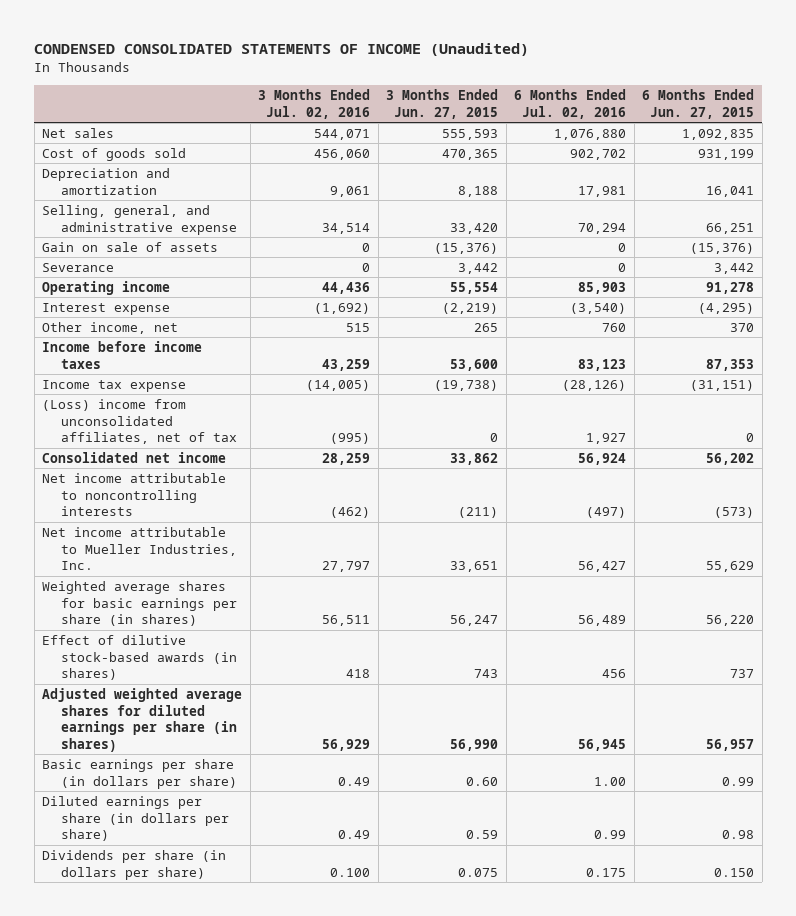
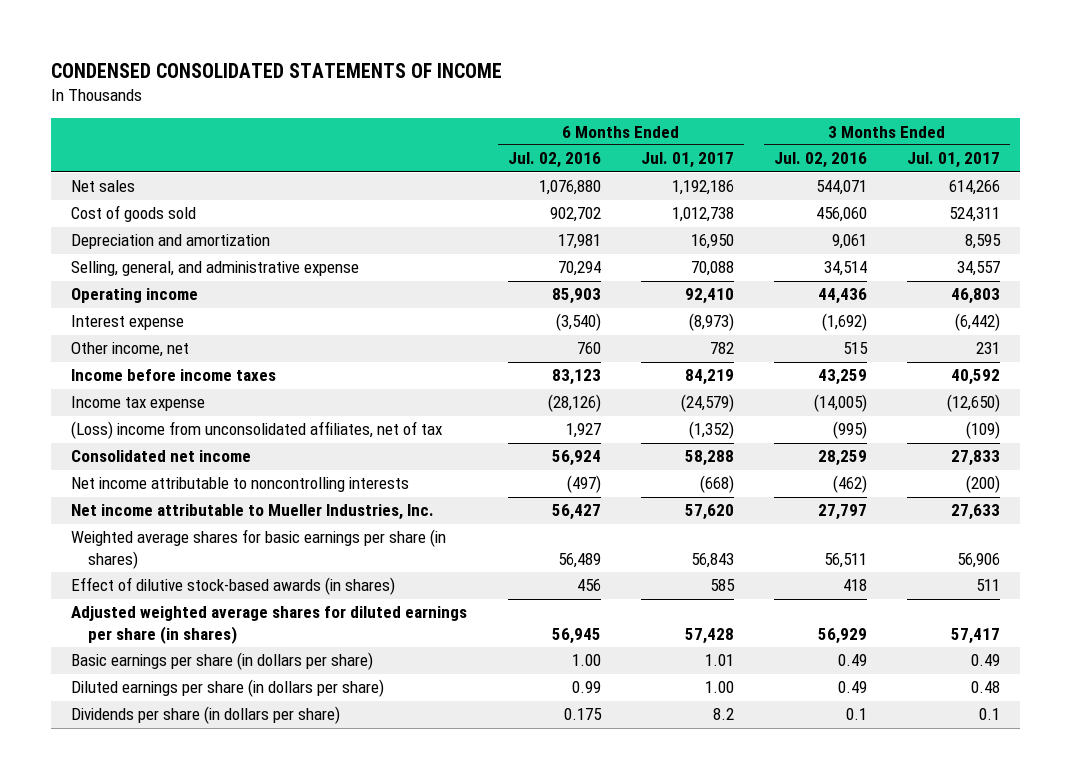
- CONDENSED CONSOLIDATED STATEMENTS OF INCOME (Unaudited)
+ CONDENSED CONSOLIDATED STATEMENTS OF INCOME
- | 3 Months Ended Jul. 02, 2016 | 3 Months Ended Jun. 27, 2015 | 6 Months Ended Jul. 02, 2016 | 6 Months Ended Jun. 27, 2015
+ | 6 Months Ended Jul. 02, 2016 | 6 Months Ended Jul. 01, 2017 | 3 Months Ended Jul. 02, 2016 | 3 Months Ended Jul. 01, 2017
- Gain on sale of assets | 0 | (15,376) | 0 | (15,376)
- Severance | 0 | 3,442 | 0 | 3,442
- Dividends per share (in dollars per share) | 0.100 | 0.075 | 0.175 | 0.150
+ Dividends per share (in dollars per share) | 0.175 | 8.2 | 0.1 | 0.1

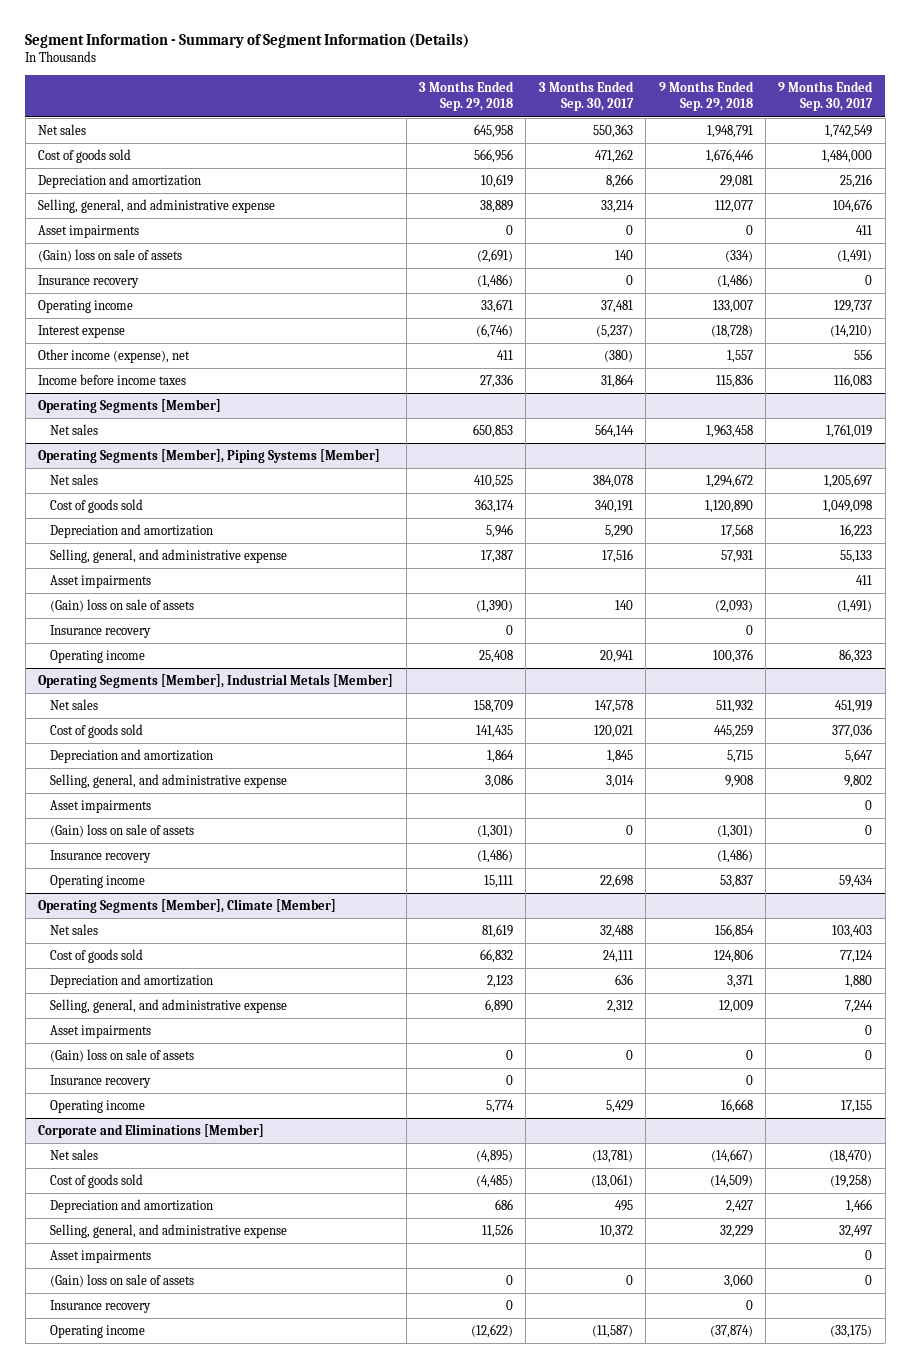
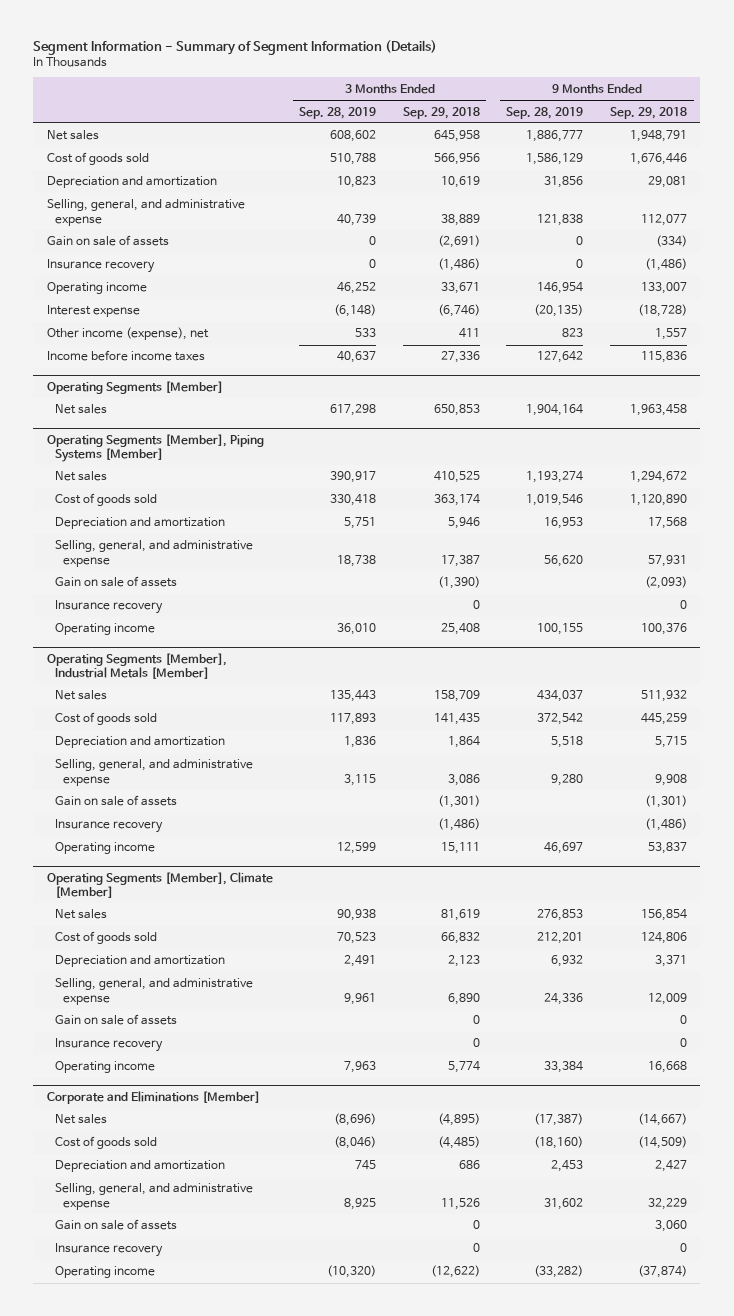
- | 3 Months Ended Sep. 29, 2018 | 3 Months Ended Sep. 30, 2017 | 9 Months Ended Sep. 29, 2018 | 9 Months Ended Sep. 30, 2017
+ | 3 Months Ended Sep. 28, 2019 | 3 Months Ended Sep. 29, 2018 | 9 Months Ended Sep. 28, 2019 | 9 Months Ended Sep. 29, 2018
- Asset impairments | 0 | 0 | 0 | 411
- (Gain) loss on sale of assets | (2,691) | 140 | (334) | (1,491)
+ Gain on sale of assets | 0 | (2,691) | 0 | (334)
@ Operating Segments [Member], Piping Systems [Member]
- Asset impairments | | | | 411
- (Gain) loss on sale of assets | (1,390) | 140 | (2,093) | (1,491)
+ Gain on sale of assets | | (1,390) | | (2,093)
@ Operating Segments [Member], Industrial Metals [Member]
- Asset impairments | | | | 0
- (Gain) loss on sale of assets | (1,301) | 0 | (1,301) | 0
+ Gain on sale of assets | | (1,301) | | (1,301)
@ Operating Segments [Member], Climate [Member]
- Asset impairments | | | | 0
- (Gain) loss on sale of assets | 0 | 0 | 0 | 0
+ Gain on sale of assets | | 0 | | 0
@ Corporate and Eliminations [Member]
- Asset impairments | | | | 0
- (Gain) loss on sale of assets | 0 | 0 | 3,060 | 0
+ Gain on sale of assets | | 0 | | 3,060

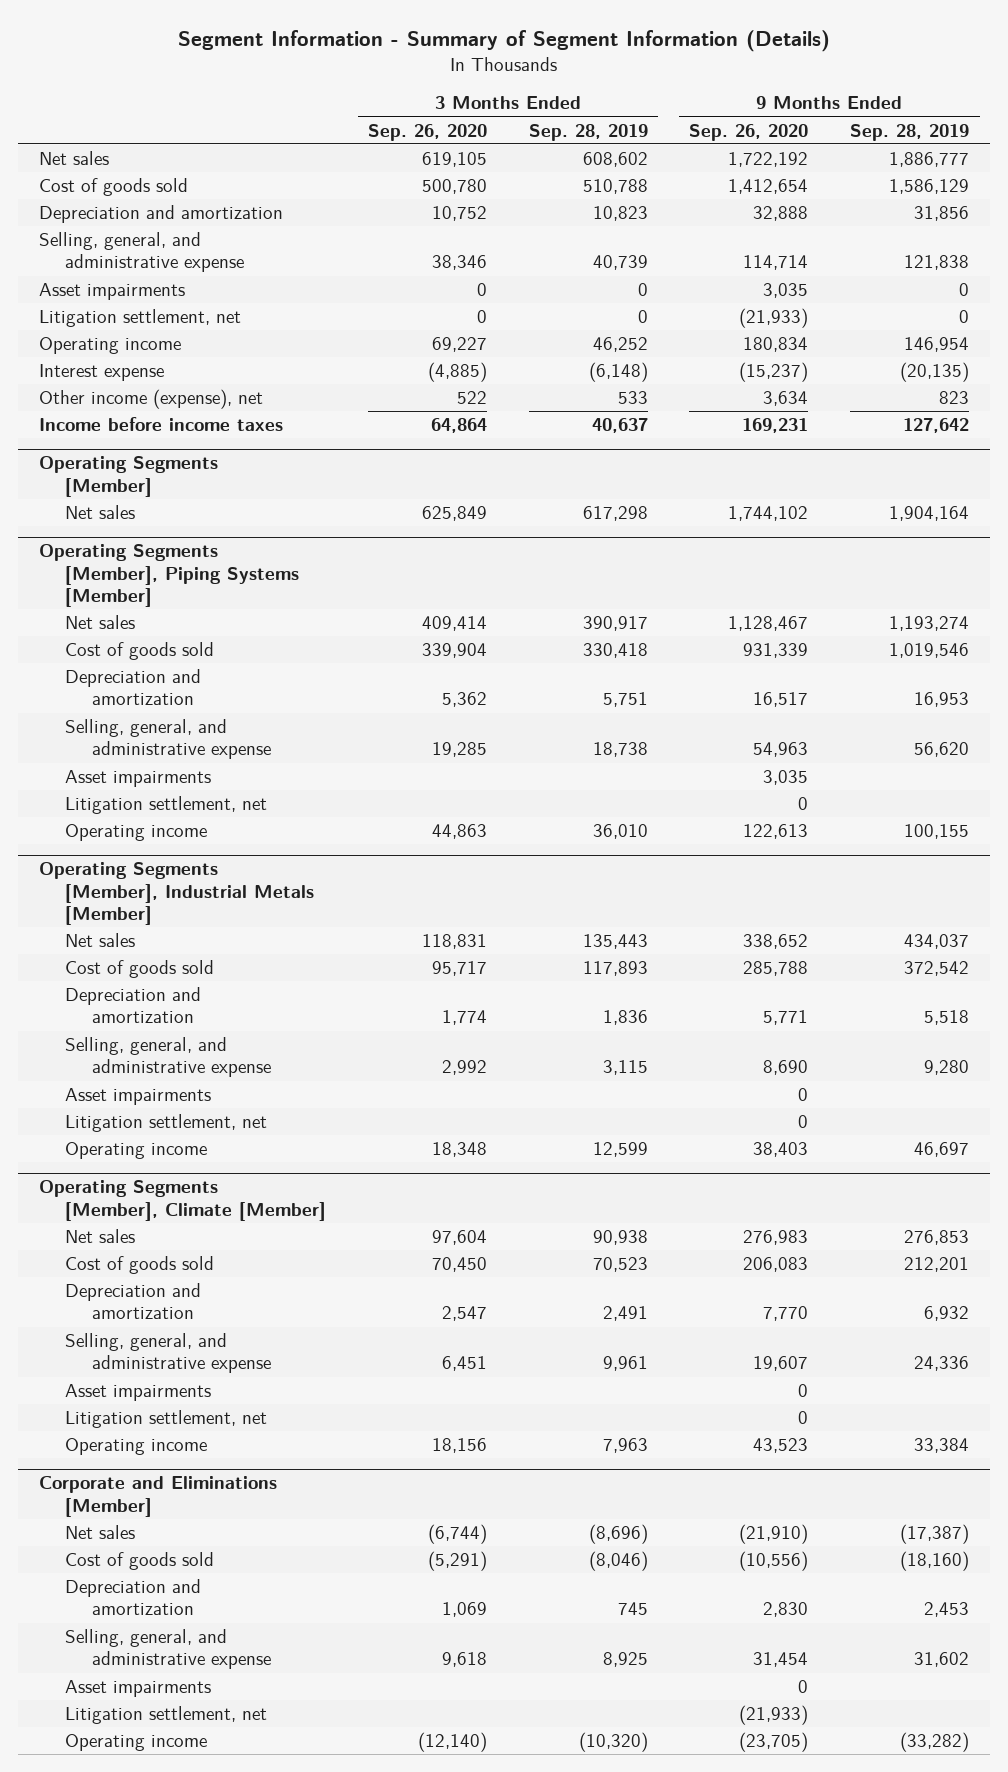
- | 3 Months Ended Sep. 28, 2019 | 3 Months Ended Sep. 29, 2018 | 9 Months Ended Sep. 28, 2019 | 9 Months Ended Sep. 29, 2018
+ | 3 Months Ended Sep. 26, 2020 | 3 Months Ended Sep. 28, 2019 | 9 Months Ended Sep. 26, 2020 | 9 Months Ended Sep. 28, 2019
- Gain on sale of assets | 0 | (2,691) | 0 | (334)
- Insurance recovery | 0 | (1,486) | 0 | (1,486)
+ Asset impairments | 0 | 0 | 3,035 | 0
+ Litigation settlement, net | 0 | 0 | (21,933) | 0
@ Operating Segments [Member], Piping Systems [Member]
- Gain on sale of assets | | (1,390) | | (2,093)
- Insurance recovery | | 0 | | 0
+ Asset impairments | | | 3,035 |
+ Litigation settlement, net | | | 0 |
@ Operating Segments [Member], Industrial Metals [Member]
- Gain on sale of assets | | (1,301) | | (1,301)
- Insurance recovery | | (1,486) | | (1,486)
+ Asset impairments | | | 0 |
+ Litigation settlement, net | | | 0 |
@ Operating Segments [Member], Climate [Member]
- Gain on sale of assets | | 0 | | 0
- Insurance recovery | | 0 | | 0
+ Asset impairments | | | 0 |
+ Litigation settlement, net | | | 0 |
@ Corporate and Eliminations [Member]
- Gain on sale of assets | | 0 | | 3,060
- Insurance recovery | | 0 | | 0
+ Asset impairments | | | 0 |
+ Litigation settlement, net | | | (21,933) |

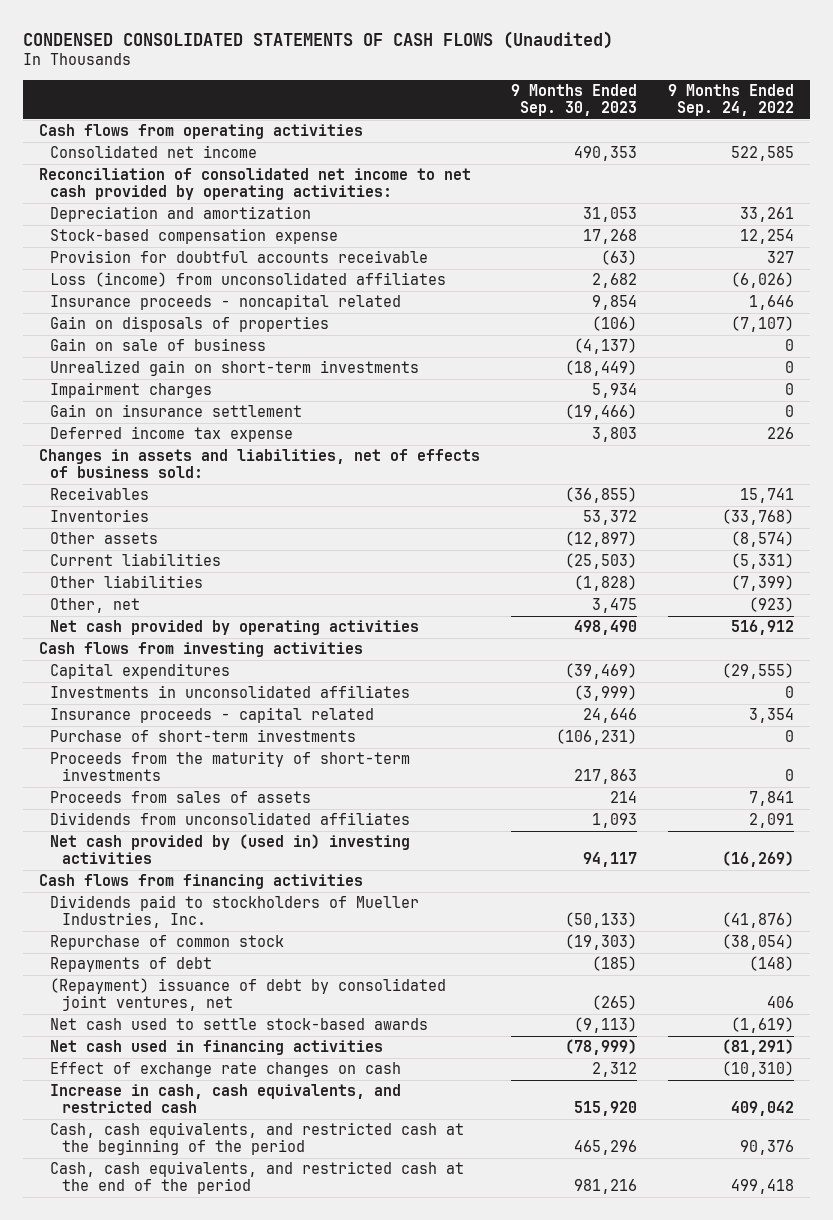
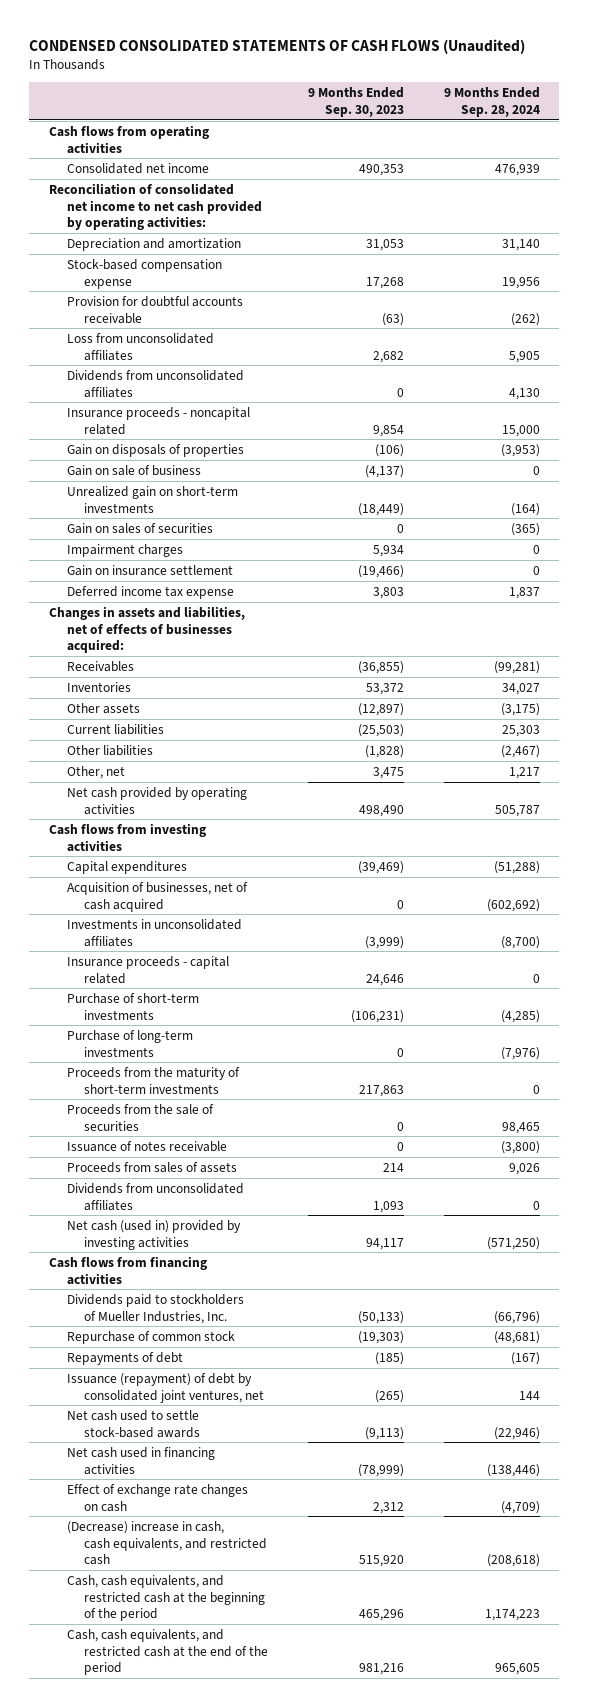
- | 9 Months Ended Sep. 30, 2023 | 9 Months Ended Sep. 24, 2022
+ | 9 Months Ended Sep. 30, 2023 | 9 Months Ended Sep. 28, 2024
- Loss (income) from unconsolidated affiliates | 2,682 | (6,026)
+ Loss from unconsolidated affiliates | 2,682 | 5,905
+ Dividends from unconsolidated affiliates | 0 | 4,130
+ Gain on sales of securities | 0 | (365)
- Changes in assets and liabilities, net of effects of business sold:
+ Changes in assets and liabilities, net of effects of businesses acquired:
+ Acquisition of businesses, net of cash acquired | 0 | (602,692)
+ Purchase of long-term investments | 0 | (7,976)
+ Proceeds from the sale of securities | 0 | 98,465
+ Issuance of notes receivable | 0 | (3,800)
- Net cash provided by (used in) investing activities | 94,117 | (16,269)
+ Net cash (used in) provided by investing activities | 94,117 | (571,250)
- (Repayment) issuance of debt by consolidated joint ventures, net | (265) | 406
+ Issuance (repayment) of debt by consolidated joint ventures, net | (265) | 144
- Increase in cash, cash equivalents, and restricted cash | 515,920 | 409,042
+ (Decrease) increase in cash, cash equivalents, and restricted cash | 515,920 | (208,618)

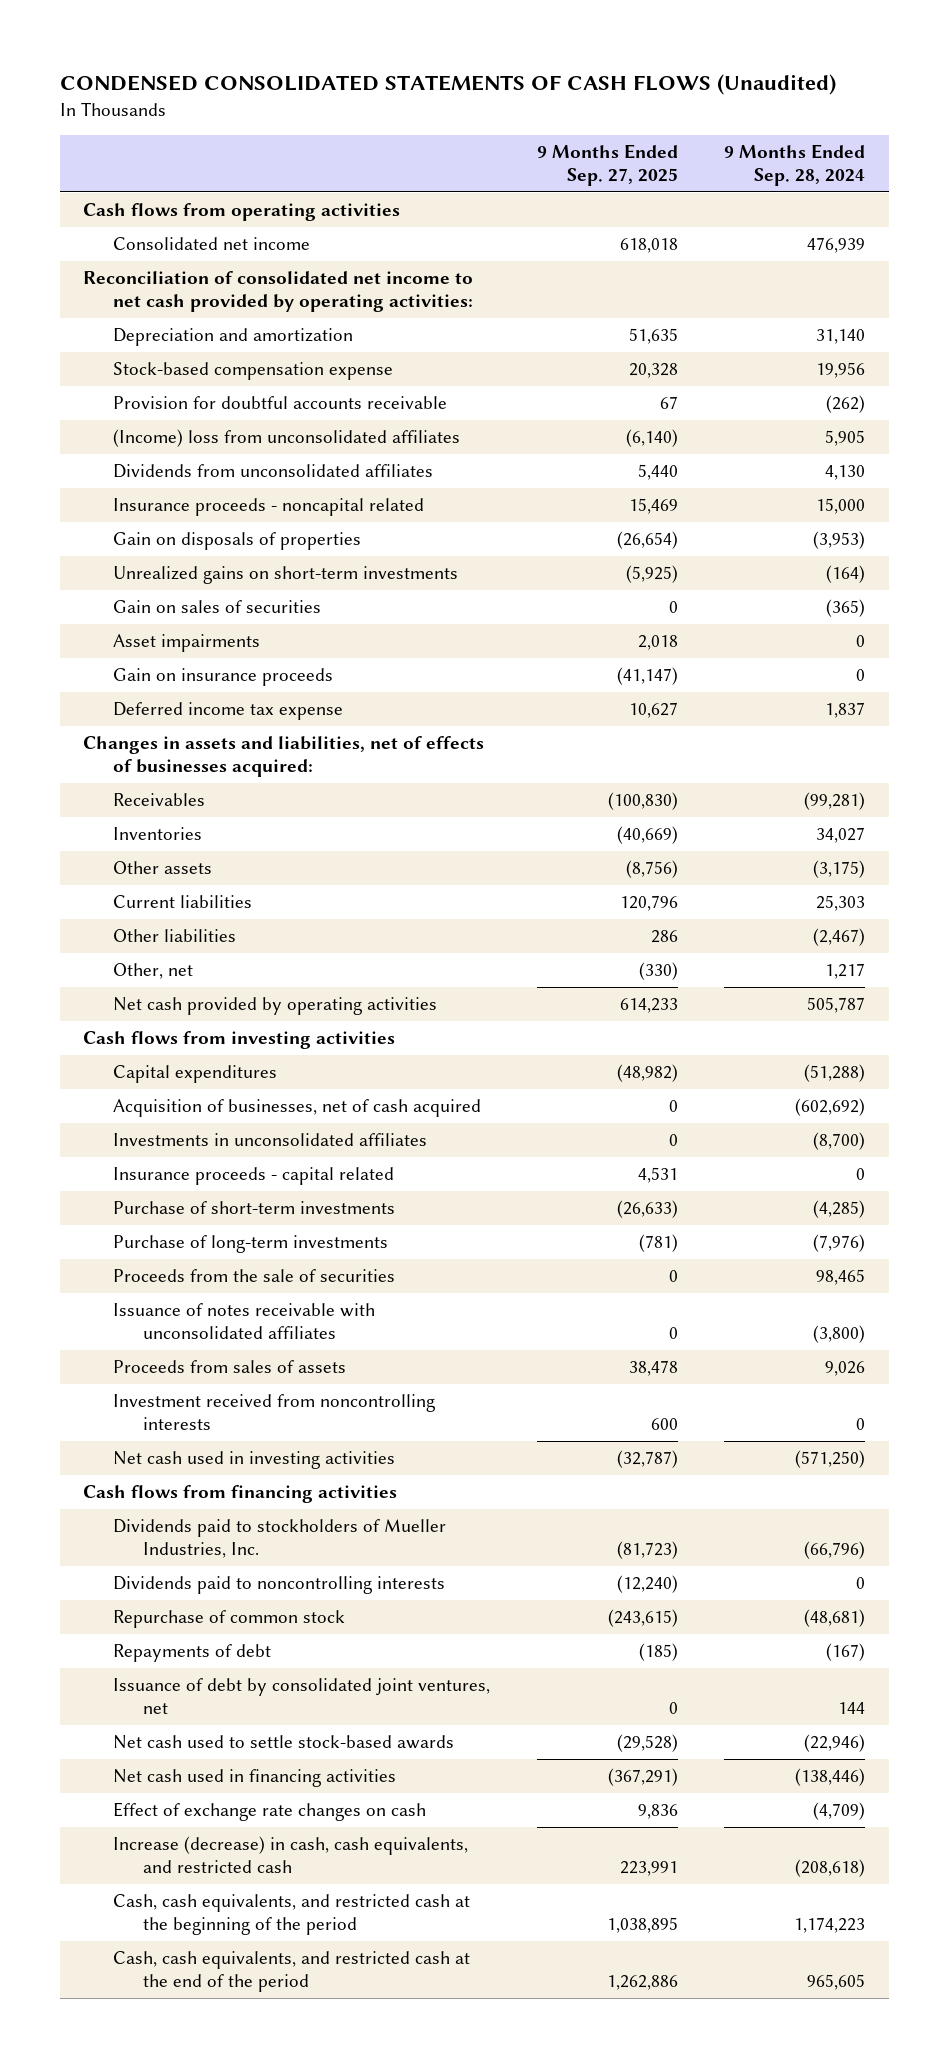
- | 9 Months Ended Sep. 30, 2023 | 9 Months Ended Sep. 28, 2024
+ | 9 Months Ended Sep. 27, 2025 | 9 Months Ended Sep. 28, 2024
- Loss from unconsolidated affiliates | 2,682 | 5,905
+ (Income) loss from unconsolidated affiliates | (6,140) | 5,905
- Gain on sale of business | (4,137) | 0
- Unrealized gain on short-term investments | (18,449) | (164)
+ Unrealized gains on short-term investments | (5,925) | (164)
- Impairment charges | 5,934 | 0
- Gain on insurance settlement | (19,466) | 0
+ Asset impairments | 2,018 | 0
+ Gain on insurance proceeds | (41,147) | 0
- Proceeds from the maturity of short-term investments | 217,863 | 0
- Issuance of notes receivable | 0 | (3,800)
+ Issuance of notes receivable with unconsolidated affiliates | 0 | (3,800)
- Dividends from unconsolidated affiliates | 1,093 | 0
- Net cash (used in) provided by investing activities | 94,117 | (571,250)
+ Investment received from noncontrolling interests | 600 | 0
+ Net cash used in investing activities | (32,787) | (571,250)
+ Dividends paid to noncontrolling interests | (12,240) | 0
- Issuance (repayment) of debt by consolidated joint ventures, net | (265) | 144
+ Issuance of debt by consolidated joint ventures, net | 0 | 144
- (Decrease) increase in cash, cash equivalents, and restricted cash | 515,920 | (208,618)
+ Increase (decrease) in cash, cash equivalents, and restricted cash | 223,991 | (208,618)

